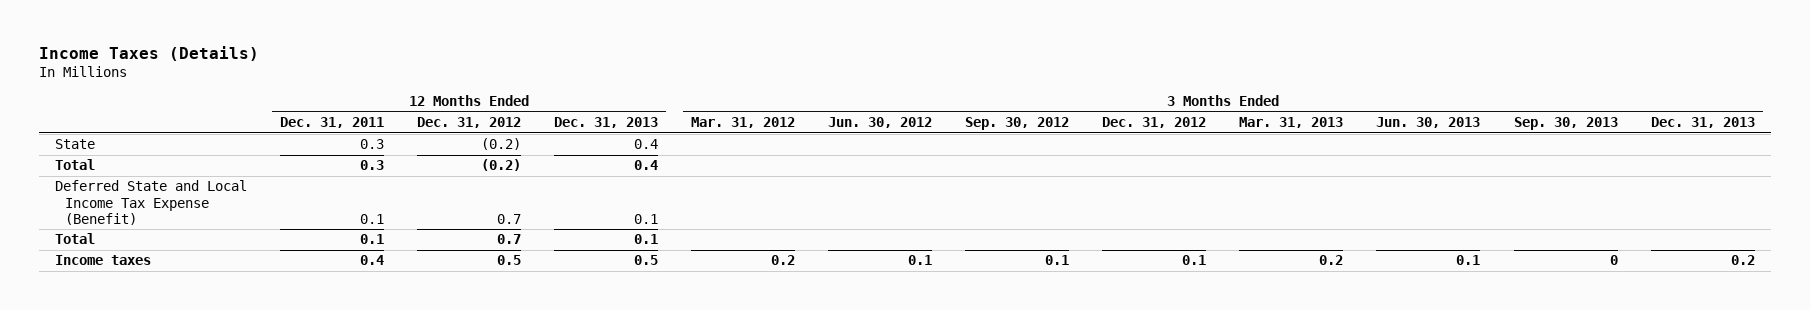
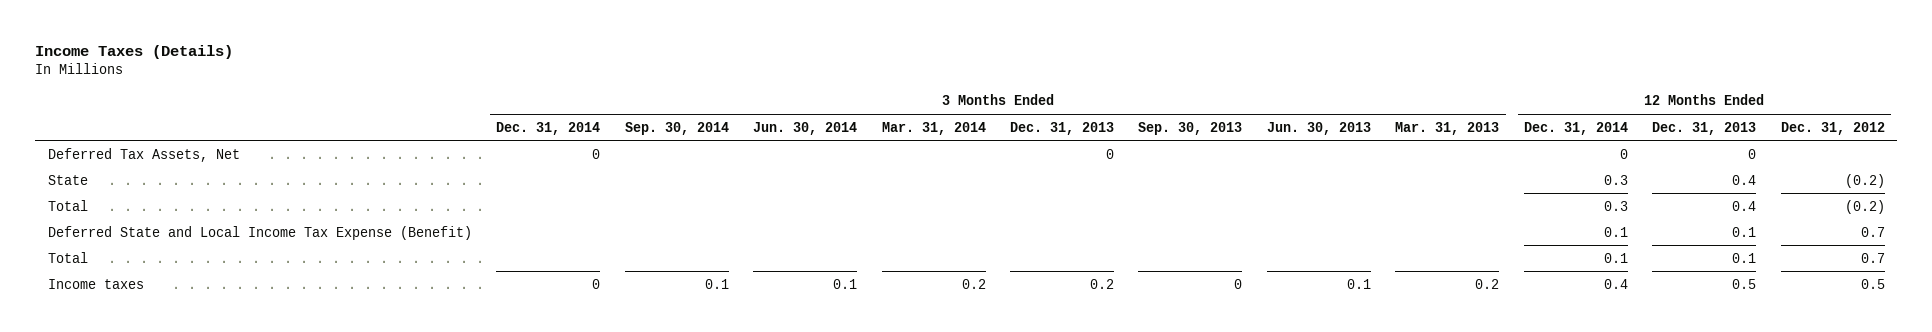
- | 12 Months Ended Dec. 31, 2011 | 12 Months Ended Dec. 31, 2012 | 12 Months Ended Dec. 31, 2013 | 3 Months Ended Mar. 31, 2012 | 3 Months Ended Jun. 30, 2012 | 3 Months Ended Sep. 30, 2012 | 3 Months Ended Dec. 31, 2012 | 3 Months Ended Mar. 31, 2013 | 3 Months Ended Jun. 30, 2013 | 3 Months Ended Sep. 30, 2013 | 3 Months Ended Dec. 31, 2013
+ | 3 Months Ended Dec. 31, 2014 | 3 Months Ended Sep. 30, 2014 | 3 Months Ended Jun. 30, 2014 | 3 Months Ended Mar. 31, 2014 | 3 Months Ended Dec. 31, 2013 | 3 Months Ended Sep. 30, 2013 | 3 Months Ended Jun. 30, 2013 | 3 Months Ended Mar. 31, 2013 | 12 Months Ended Dec. 31, 2014 | 12 Months Ended Dec. 31, 2013 | 12 Months Ended Dec. 31, 2012
+ Deferred Tax Assets, Net | 0 | | | | 0 | | | | 0 | 0 |

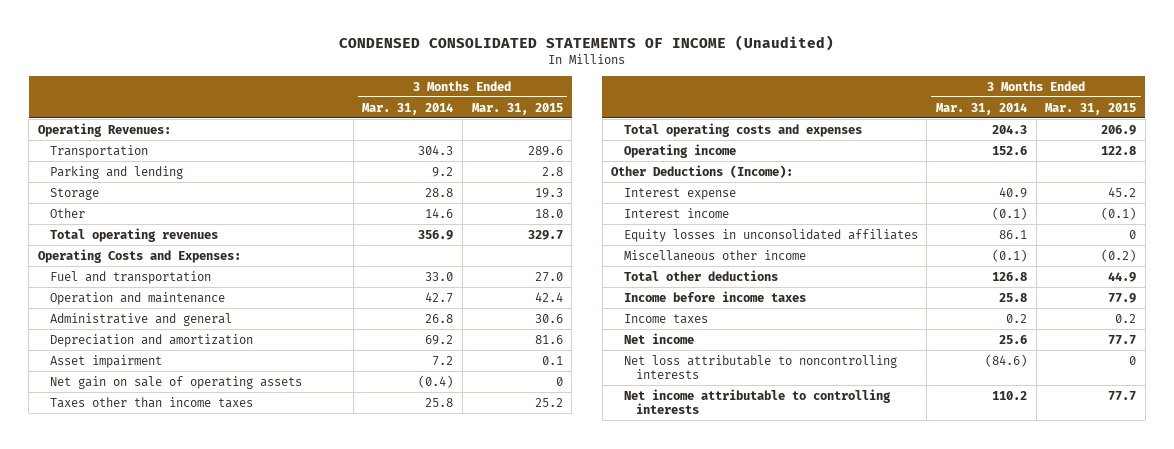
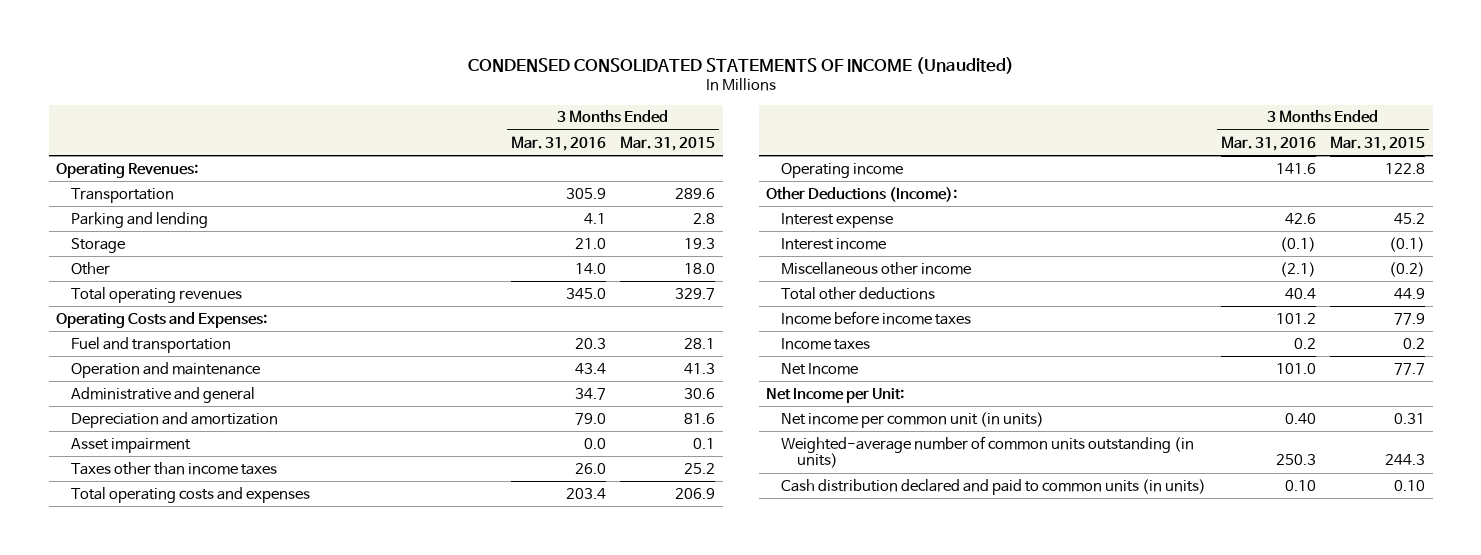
- | 3 Months Ended Mar. 31, 2014 | 3 Months Ended Mar. 31, 2015
+ | 3 Months Ended Mar. 31, 2016 | 3 Months Ended Mar. 31, 2015
- Fuel and transportation | 33.0 | 27.0
- Operation and maintenance | 42.7 | 42.4
+ Fuel and transportation | 20.3 | 28.1
+ Operation and maintenance | 43.4 | 41.3
- Net gain on sale of operating assets | (0.4) | 0
- Equity losses in unconsolidated affiliates | 86.1 | 0
- Net income | 25.6 | 77.7
- Net loss attributable to noncontrolling interests | (84.6) | 0
- Net income attributable to controlling interests | 110.2 | 77.7
+ Net Income | 101.0 | 77.7
+ Net Income per Unit:
+ Net income per common unit (in units) | 0.40 | 0.31
+ Weighted-average number of common units outstanding (in units) | 250.3 | 244.3
+ Cash distribution declared and paid to common units (in units) | 0.10 | 0.10

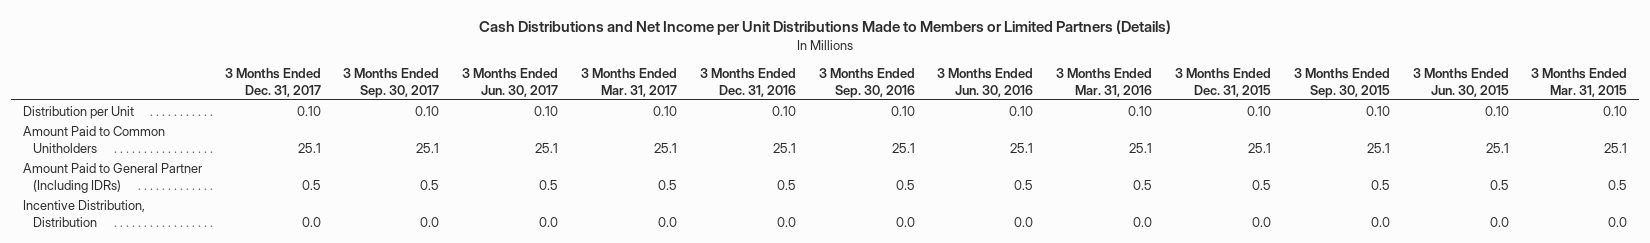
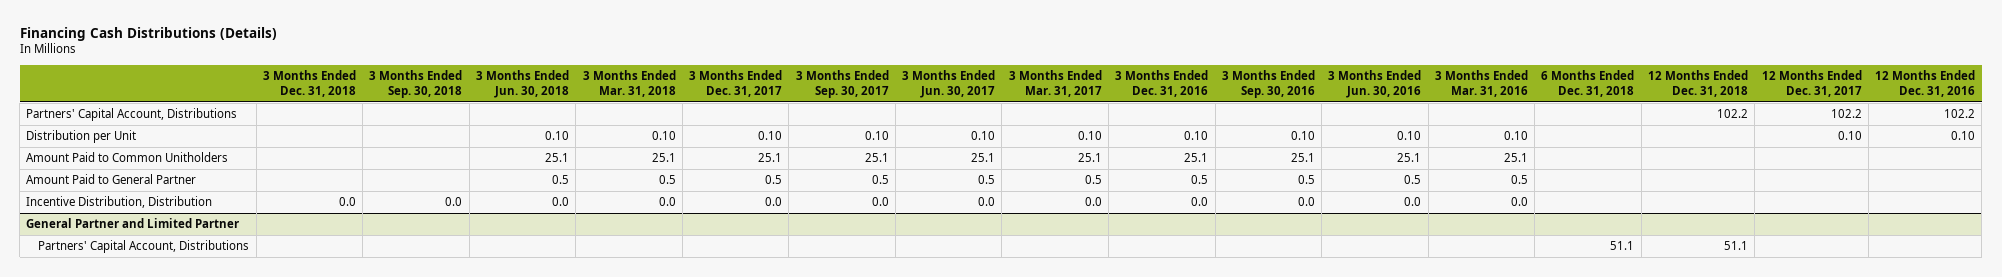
- Cash Distributions and Net Income per Unit Distributions Made to Members or Limited Partners (Details)
+ Financing Cash Distributions (Details)
- | 3 Months Ended Dec. 31, 2017 | 3 Months Ended Sep. 30, 2017 | 3 Months Ended Jun. 30, 2017 | 3 Months Ended Mar. 31, 2017 | 3 Months Ended Dec. 31, 2016 | 3 Months Ended Sep. 30, 2016 | 3 Months Ended Jun. 30, 2016 | 3 Months Ended Mar. 31, 2016 | 3 Months Ended Dec. 31, 2015 | 3 Months Ended Sep. 30, 2015 | 3 Months Ended Jun. 30, 2015 | 3 Months Ended Mar. 31, 2015
+ | 3 Months Ended Dec. 31, 2018 | 3 Months Ended Sep. 30, 2018 | 3 Months Ended Jun. 30, 2018 | 3 Months Ended Mar. 31, 2018 | 3 Months Ended Dec. 31, 2017 | 3 Months Ended Sep. 30, 2017 | 3 Months Ended Jun. 30, 2017 | 3 Months Ended Mar. 31, 2017 | 3 Months Ended Dec. 31, 2016 | 3 Months Ended Sep. 30, 2016 | 3 Months Ended Jun. 30, 2016 | 3 Months Ended Mar. 31, 2016 | 6 Months Ended Dec. 31, 2018 | 12 Months Ended Dec. 31, 2018 | 12 Months Ended Dec. 31, 2017 | 12 Months Ended Dec. 31, 2016
+ Partners' Capital Account, Distributions | | | | | | | | | | | | | | 102.2 | 102.2 | 102.2
- Amount Paid to General Partner (Including IDRs) | 0.5 | 0.5 | 0.5 | 0.5 | 0.5 | 0.5 | 0.5 | 0.5 | 0.5 | 0.5 | 0.5 | 0.5
+ Amount Paid to General Partner | | | 0.5 | 0.5 | 0.5 | 0.5 | 0.5 | 0.5 | 0.5 | 0.5 | 0.5 | 0.5 | | | |
+ General Partner and Limited Partner
+ Partners' Capital Account, Distributions | | | | | | | | | | | | | 51.1 | 51.1 | |

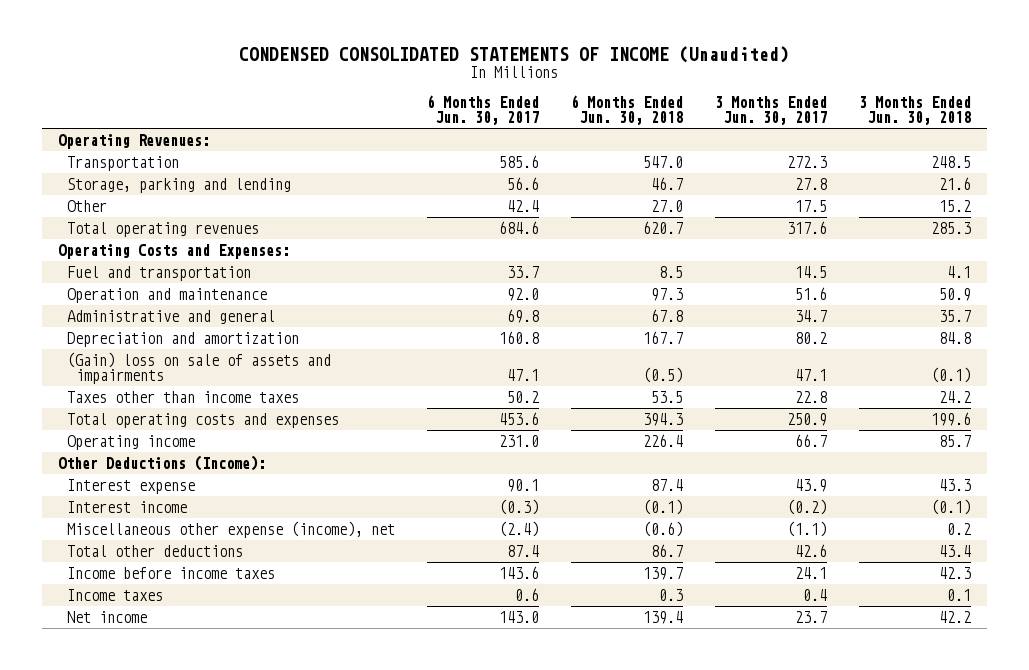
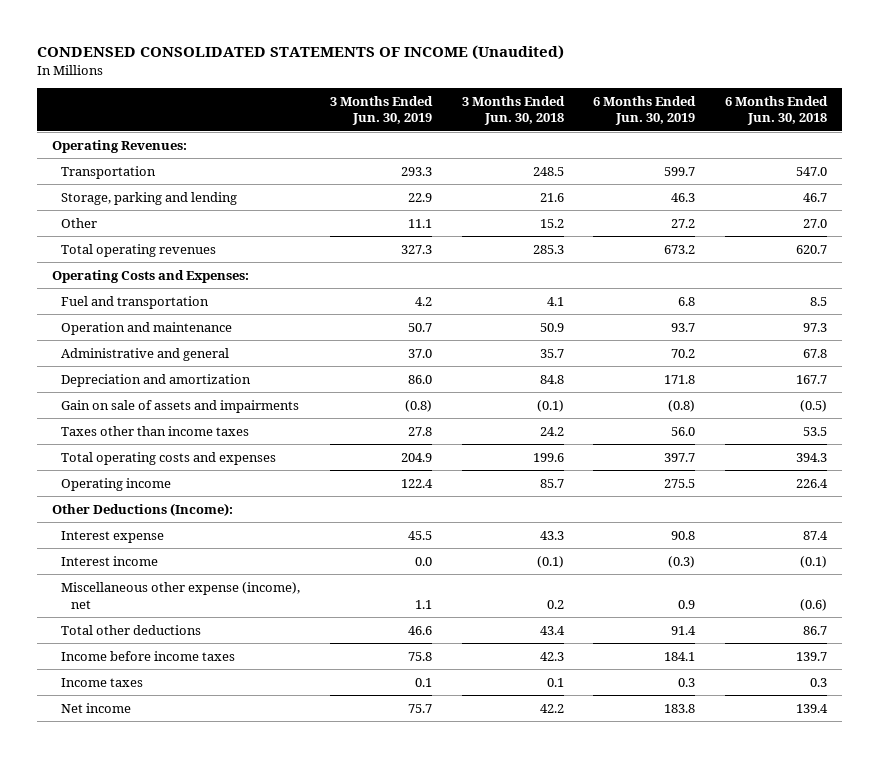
- | 6 Months Ended Jun. 30, 2017 | 6 Months Ended Jun. 30, 2018 | 3 Months Ended Jun. 30, 2017 | 3 Months Ended Jun. 30, 2018
+ | 3 Months Ended Jun. 30, 2019 | 3 Months Ended Jun. 30, 2018 | 6 Months Ended Jun. 30, 2019 | 6 Months Ended Jun. 30, 2018
- (Gain) loss on sale of assets and impairments | 47.1 | (0.5) | 47.1 | (0.1)
+ Gain on sale of assets and impairments | (0.8) | (0.1) | (0.8) | (0.5)

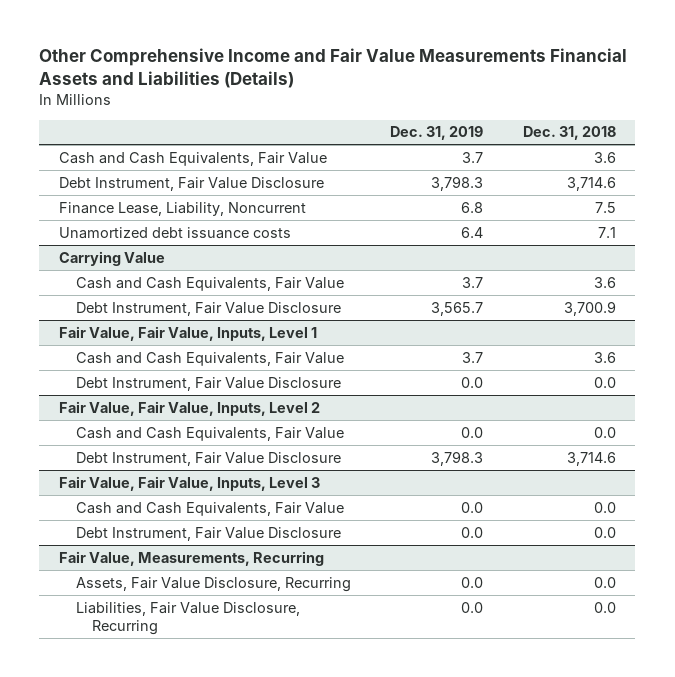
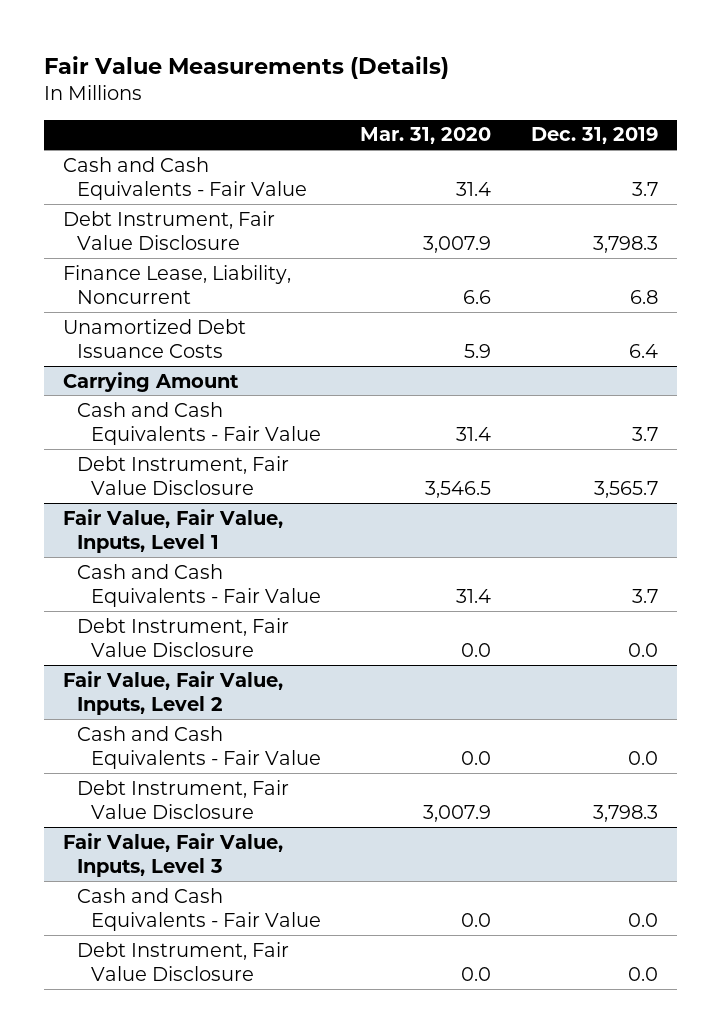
- Other Comprehensive Income and Fair Value Measurements Financial Assets and Liabilities (Details)
+ Fair Value Measurements (Details)
- | Dec. 31, 2019 | Dec. 31, 2018
+ | Mar. 31, 2020 | Dec. 31, 2019
- Cash and Cash Equivalents, Fair Value | 3.7 | 3.6
+ Cash and Cash Equivalents - Fair Value | 31.4 | 3.7
- Unamortized debt issuance costs | 6.4 | 7.1
- Carrying Value
- Cash and Cash Equivalents, Fair Value | 3.7 | 3.6
+ Unamortized Debt Issuance Costs | 5.9 | 6.4
+ Carrying Amount
+ Cash and Cash Equivalents - Fair Value | 31.4 | 3.7
@ Fair Value, Fair Value, Inputs, Level 1
- Cash and Cash Equivalents, Fair Value | 3.7 | 3.6
+ Cash and Cash Equivalents - Fair Value | 31.4 | 3.7
@ Fair Value, Fair Value, Inputs, Level 2
- Cash and Cash Equivalents, Fair Value | 0.0 | 0.0
+ Cash and Cash Equivalents - Fair Value | 0.0 | 0.0
@ Fair Value, Fair Value, Inputs, Level 3
- Cash and Cash Equivalents, Fair Value | 0.0 | 0.0
+ Cash and Cash Equivalents - Fair Value | 0.0 | 0.0
- Fair Value, Measurements, Recurring
- Assets, Fair Value Disclosure, Recurring | 0.0 | 0.0
- Liabilities, Fair Value Disclosure, Recurring | 0.0 | 0.0

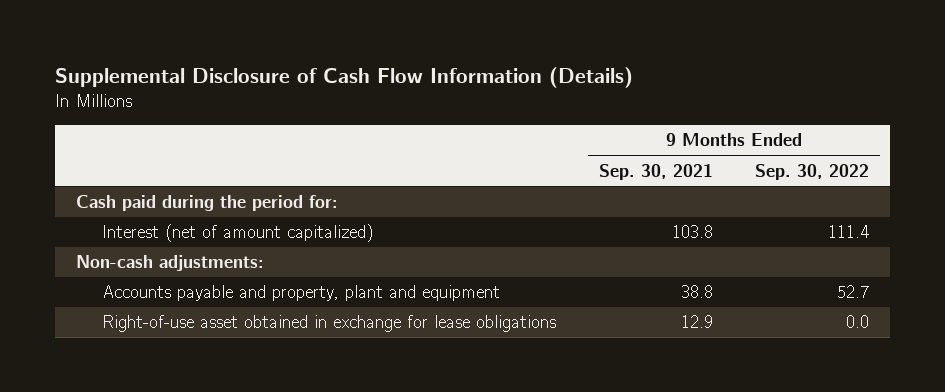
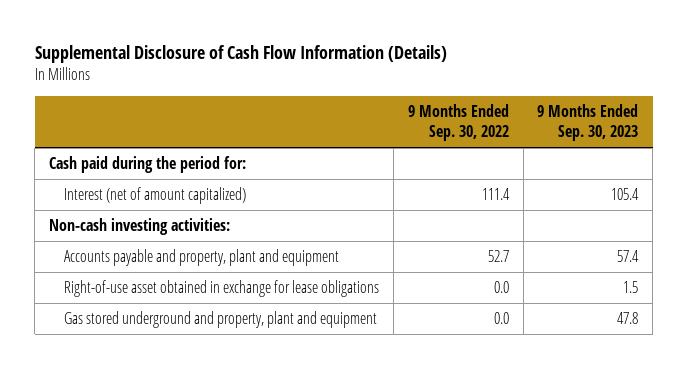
- | 9 Months Ended Sep. 30, 2021 | 9 Months Ended Sep. 30, 2022
+ | 9 Months Ended Sep. 30, 2022 | 9 Months Ended Sep. 30, 2023
- Non-cash adjustments:
+ Non-cash investing activities:
+ Gas stored underground and property, plant and equipment | 0.0 | 47.8

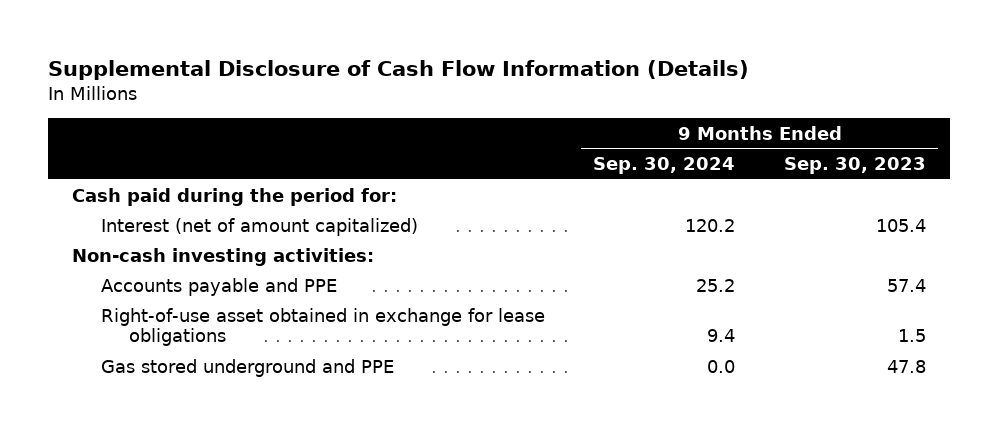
- | 9 Months Ended Sep. 30, 2022 | 9 Months Ended Sep. 30, 2023
+ | 9 Months Ended Sep. 30, 2024 | 9 Months Ended Sep. 30, 2023
- Accounts payable and property, plant and equipment | 52.7 | 57.4
+ Accounts payable and PPE | 25.2 | 57.4
- Gas stored underground and property, plant and equipment | 0.0 | 47.8
+ Gas stored underground and PPE | 0.0 | 47.8

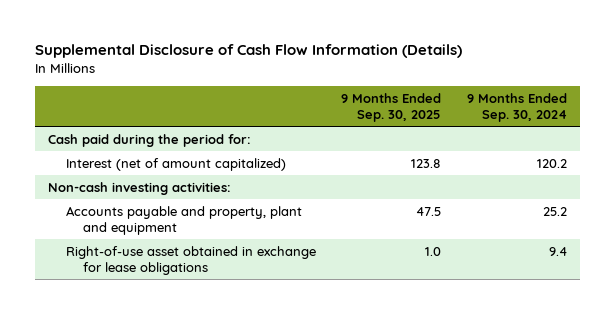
- | 9 Months Ended Sep. 30, 2024 | 9 Months Ended Sep. 30, 2023
+ | 9 Months Ended Sep. 30, 2025 | 9 Months Ended Sep. 30, 2024
- Accounts payable and PPE | 25.2 | 57.4
+ Accounts payable and property, plant and equipment | 47.5 | 25.2
- Gas stored underground and PPE | 0.0 | 47.8

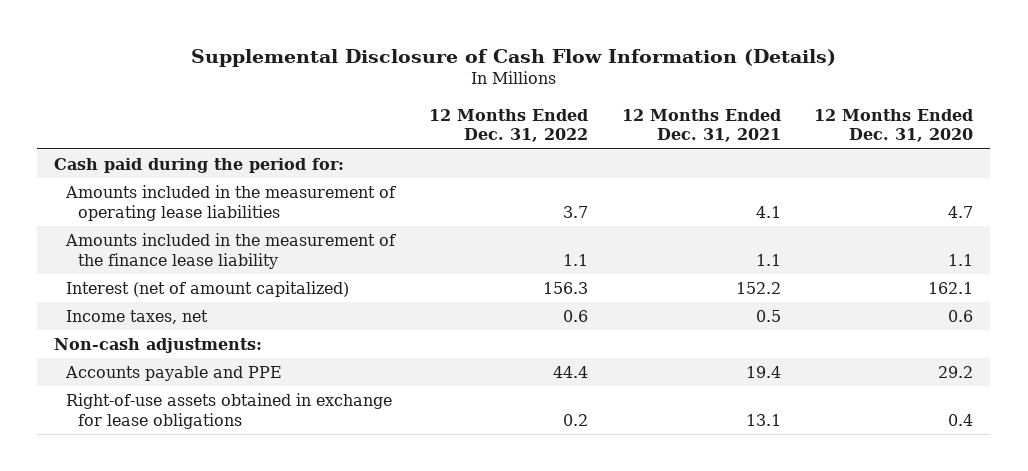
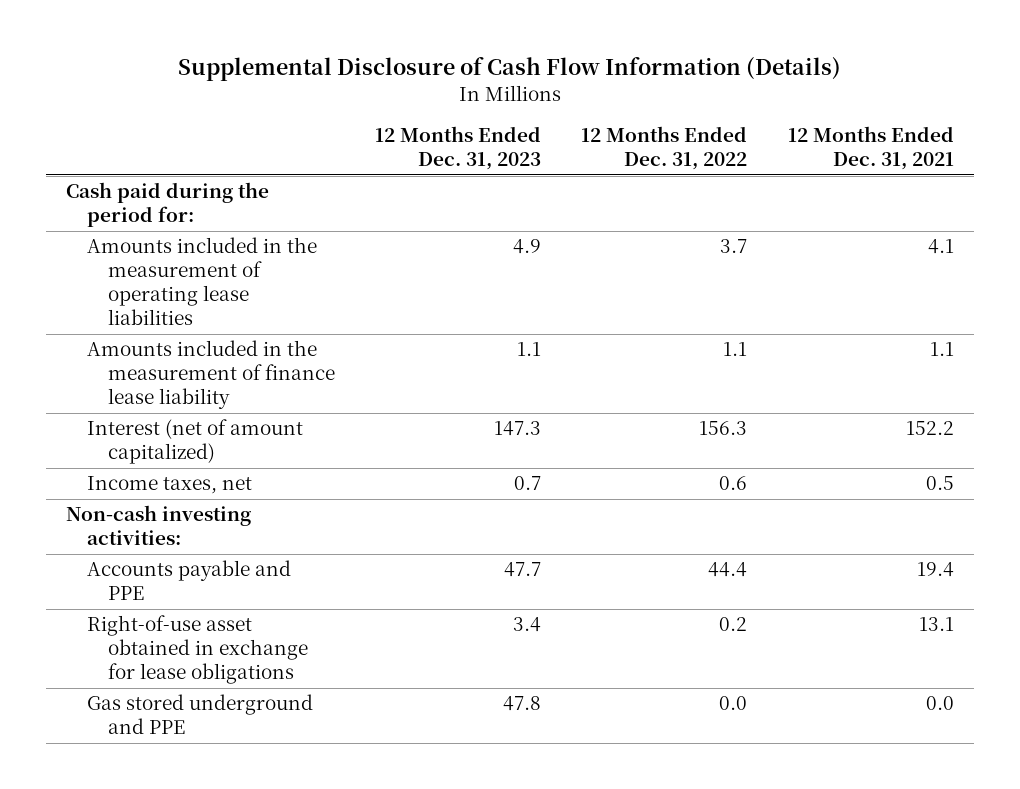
- | 12 Months Ended Dec. 31, 2022 | 12 Months Ended Dec. 31, 2021 | 12 Months Ended Dec. 31, 2020
+ | 12 Months Ended Dec. 31, 2023 | 12 Months Ended Dec. 31, 2022 | 12 Months Ended Dec. 31, 2021
- Amounts included in the measurement of the finance lease liability | 1.1 | 1.1 | 1.1
+ Amounts included in the measurement of finance lease liability | 1.1 | 1.1 | 1.1
- Non-cash adjustments:
+ Non-cash investing activities:
- Right-of-use assets obtained in exchange for lease obligations | 0.2 | 13.1 | 0.4
+ Right-of-use asset obtained in exchange for lease obligations | 3.4 | 0.2 | 13.1
+ Gas stored underground and PPE | 47.8 | 0.0 | 0.0

